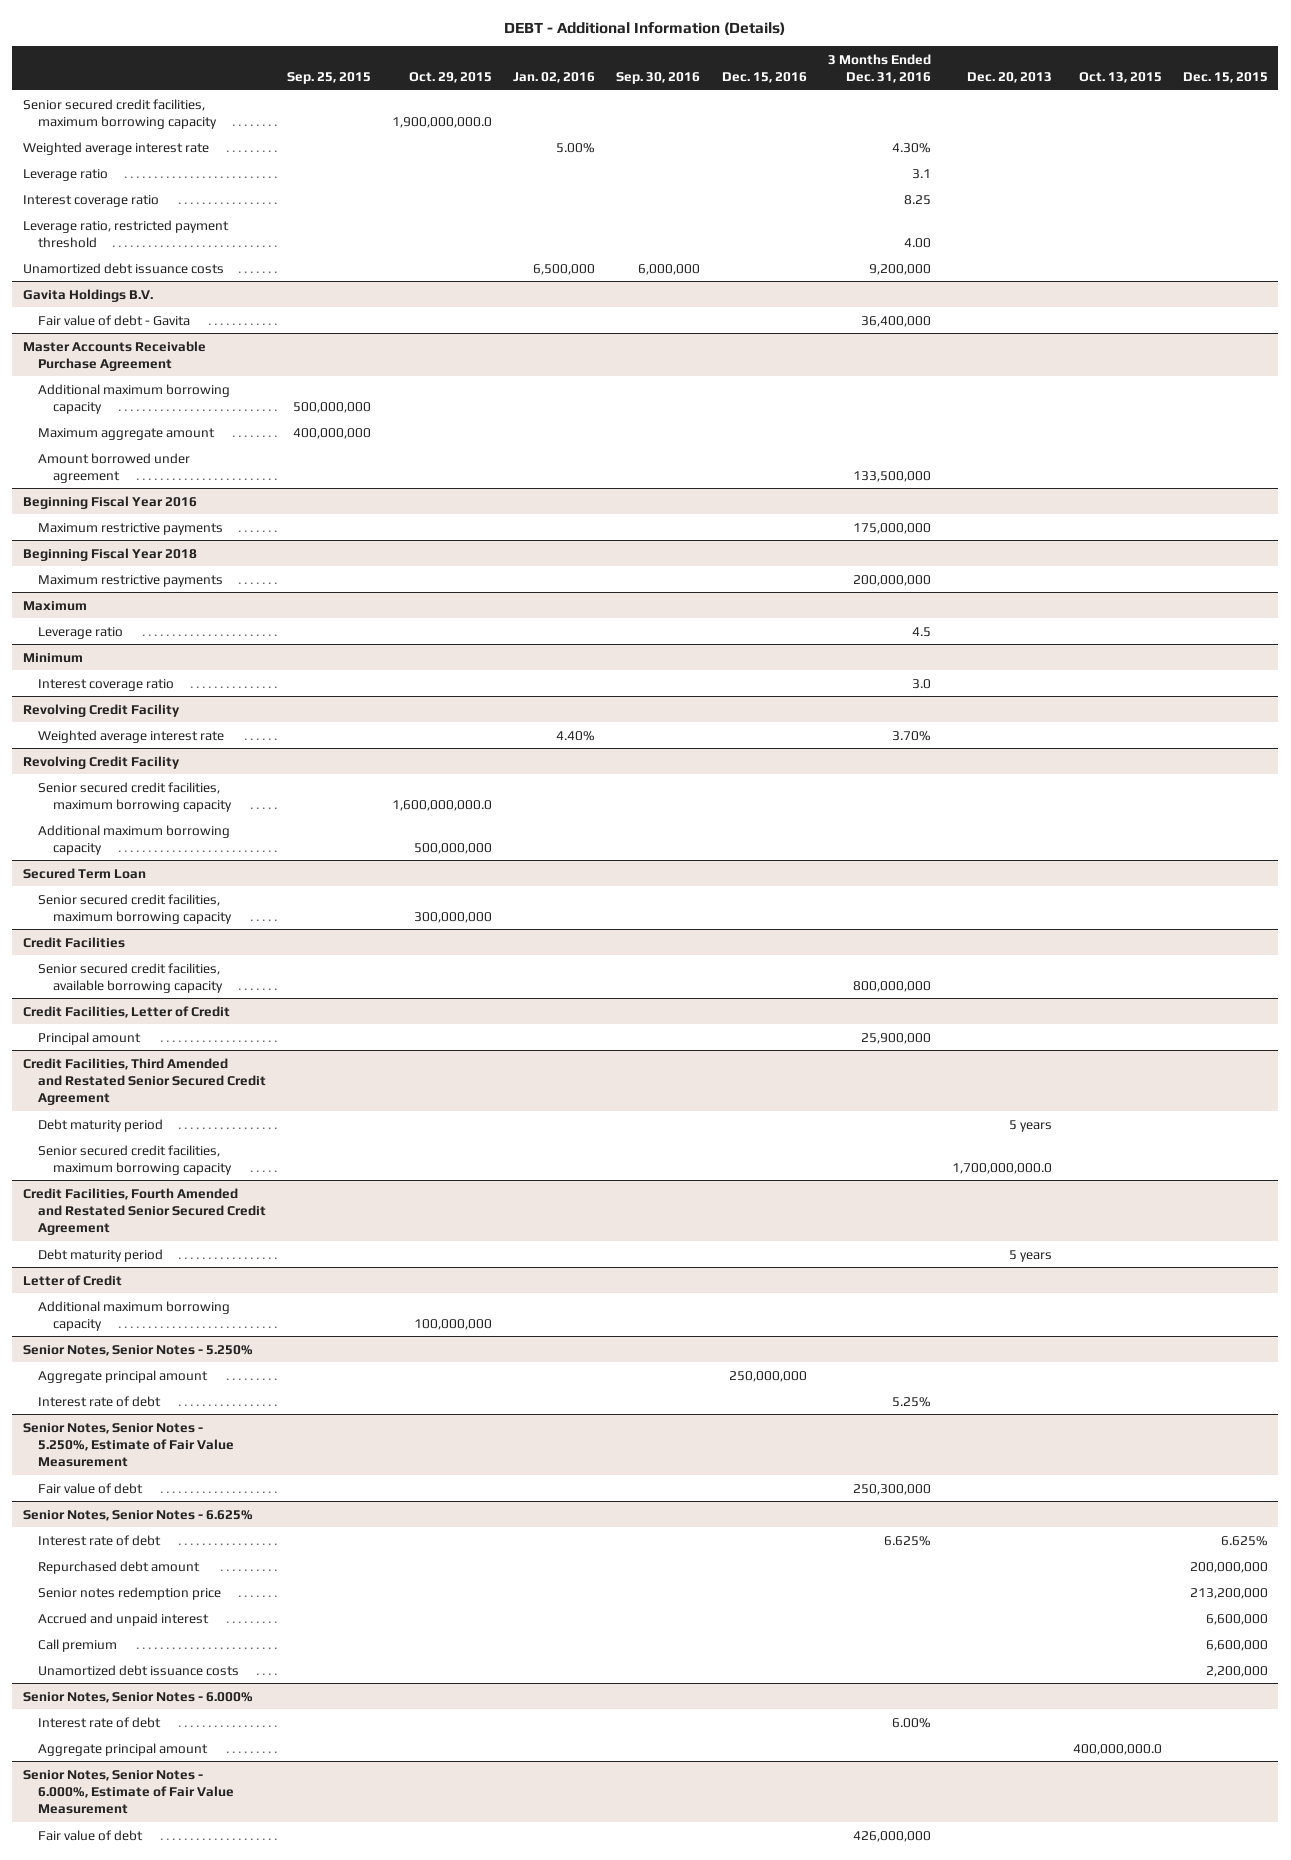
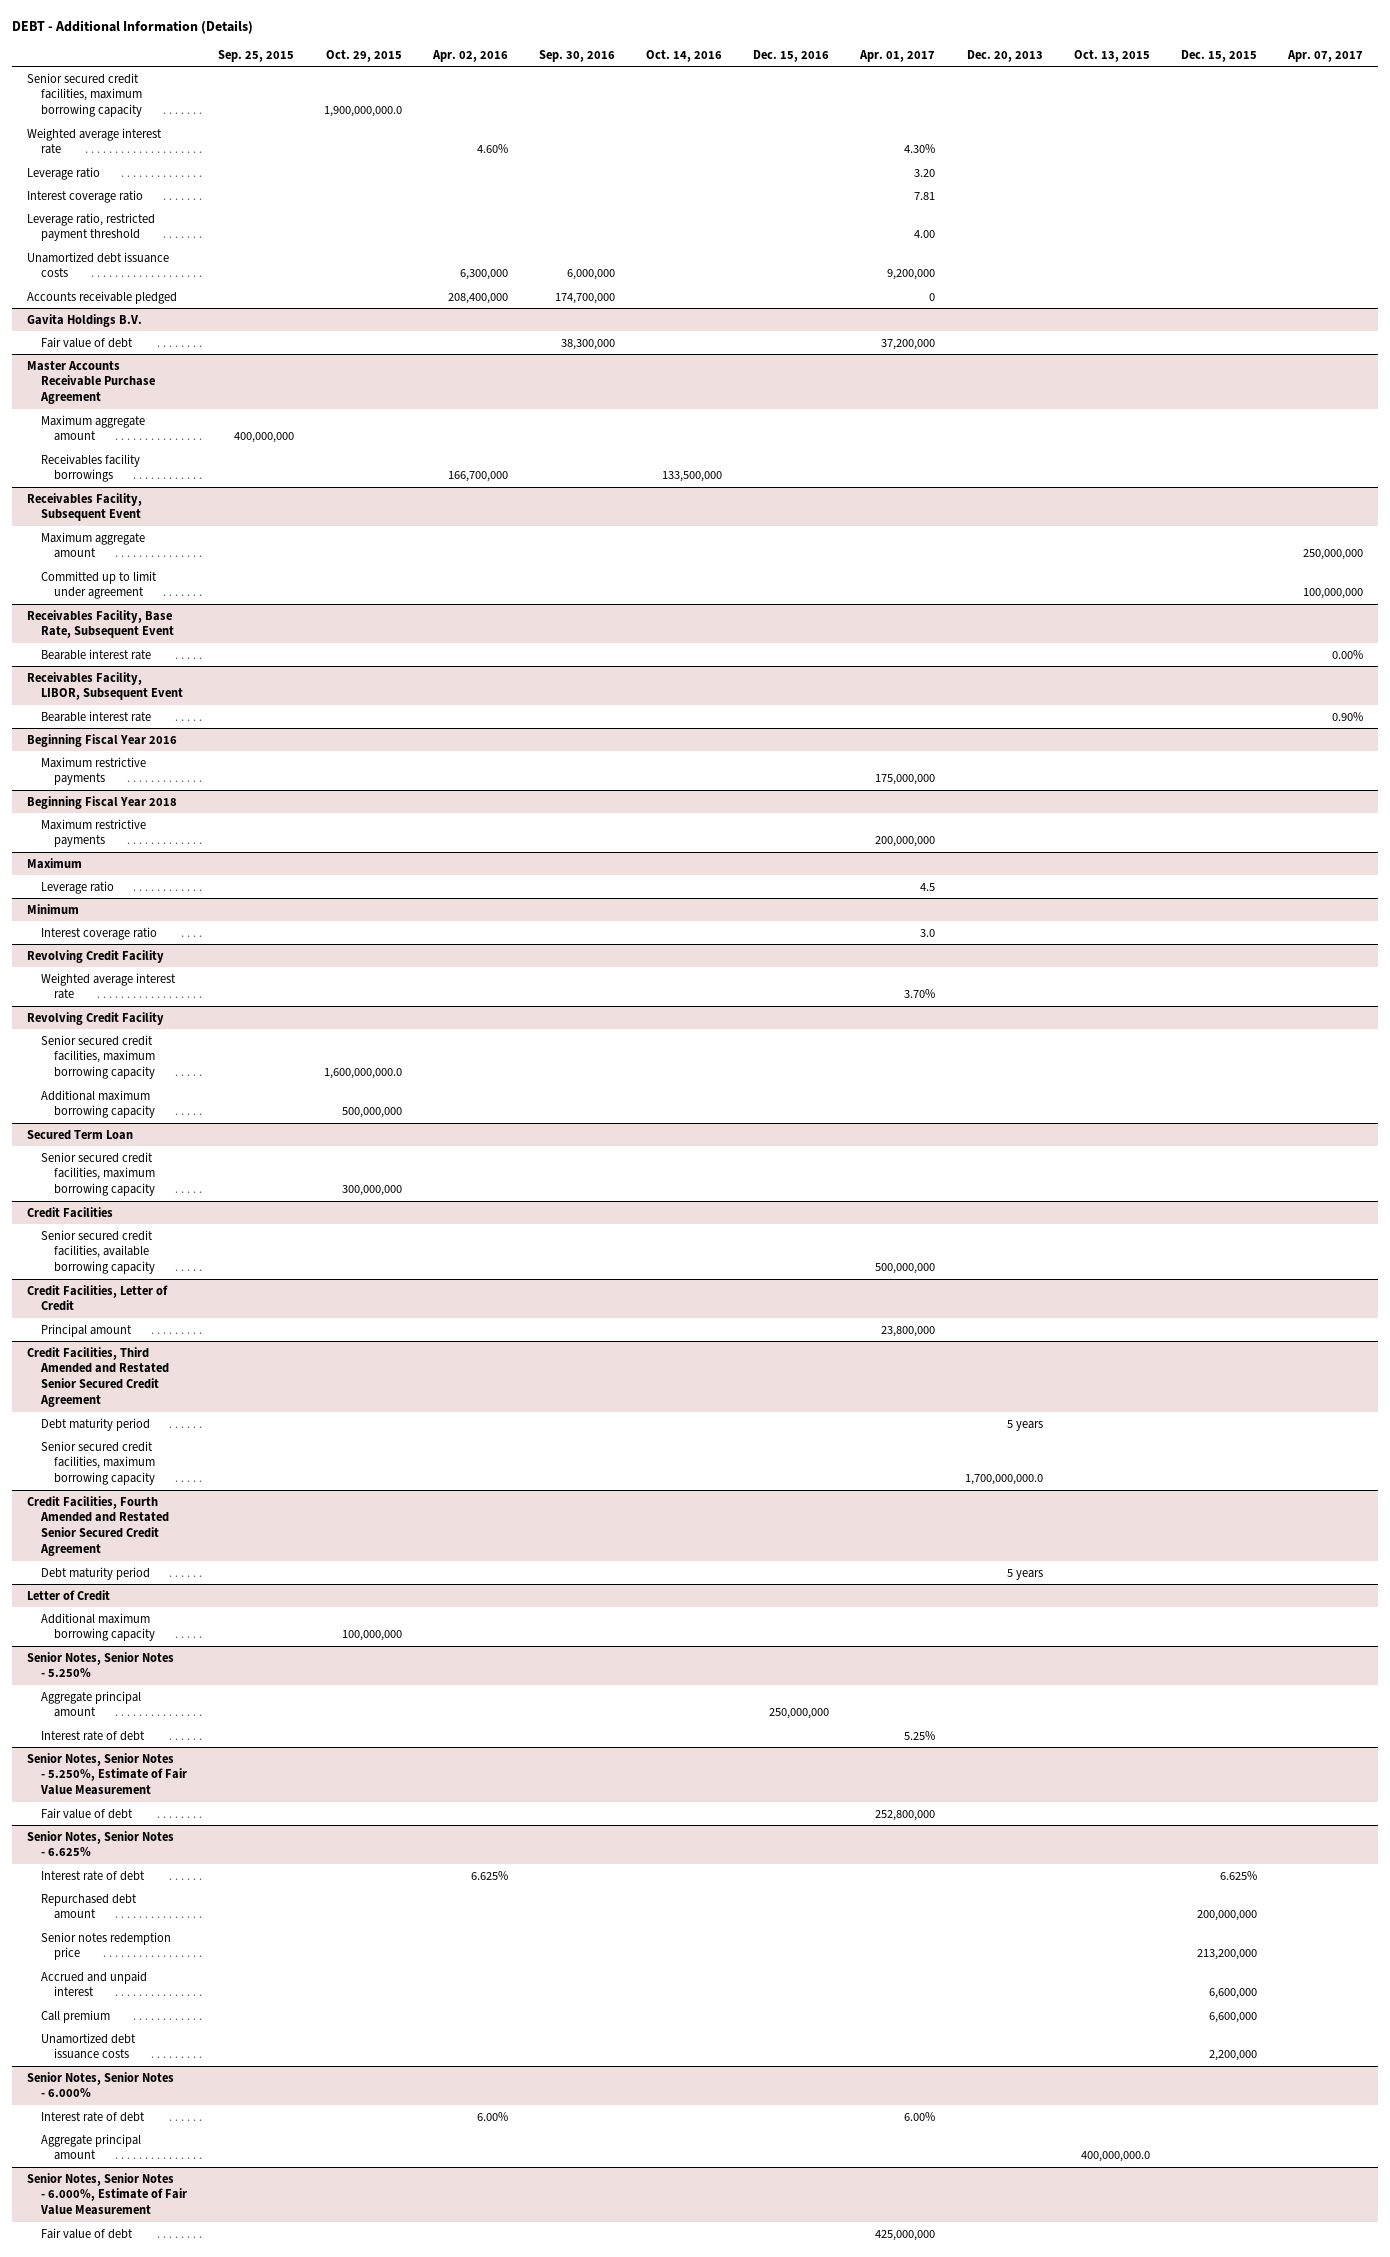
- | Sep. 25, 2015 | Oct. 29, 2015 | Jan. 02, 2016 | Sep. 30, 2016 | Dec. 15, 2016 | 3 Months Ended Dec. 31, 2016 | Dec. 20, 2013 | Oct. 13, 2015 | Dec. 15, 2015
+ | Sep. 25, 2015 | Oct. 29, 2015 | Apr. 02, 2016 | Sep. 30, 2016 | Oct. 14, 2016 | Dec. 15, 2016 | Apr. 01, 2017 | Dec. 20, 2013 | Oct. 13, 2015 | Dec. 15, 2015 | Apr. 07, 2017
+ Accounts receivable pledged | | | 208,400,000 | 174,700,000 | | | 0 | | | |
@ Gavita Holdings B.V.
- Fair value of debt - Gavita | | | | | | 36,400,000 | | |
+ Fair value of debt | | | | 38,300,000 | | | 37,200,000 | | | |
@ Master Accounts Receivable Purchase Agreement
- Additional maximum borrowing capacity | 500,000,000 | | | | | | | |
- Amount borrowed under agreement | | | | | | 133,500,000 | | |
+ Receivables facility borrowings | | | 166,700,000 | | 133,500,000 | | | | | |
+ Receivables Facility, Subsequent Event
+ Maximum aggregate amount | | | | | | | | | | | 250,000,000
+ Committed up to limit under agreement | | | | | | | | | | | 100,000,000
+ Receivables Facility, Base Rate, Subsequent Event
+ Bearable interest rate | | | | | | | | | | | 0.00%
+ Receivables Facility, LIBOR, Subsequent Event
+ Bearable interest rate | | | | | | | | | | | 0.90%

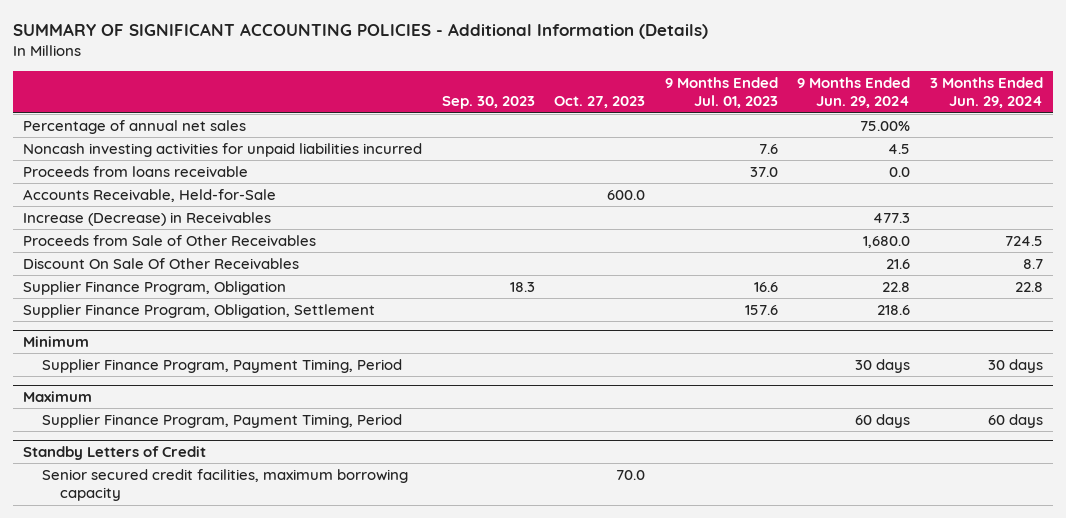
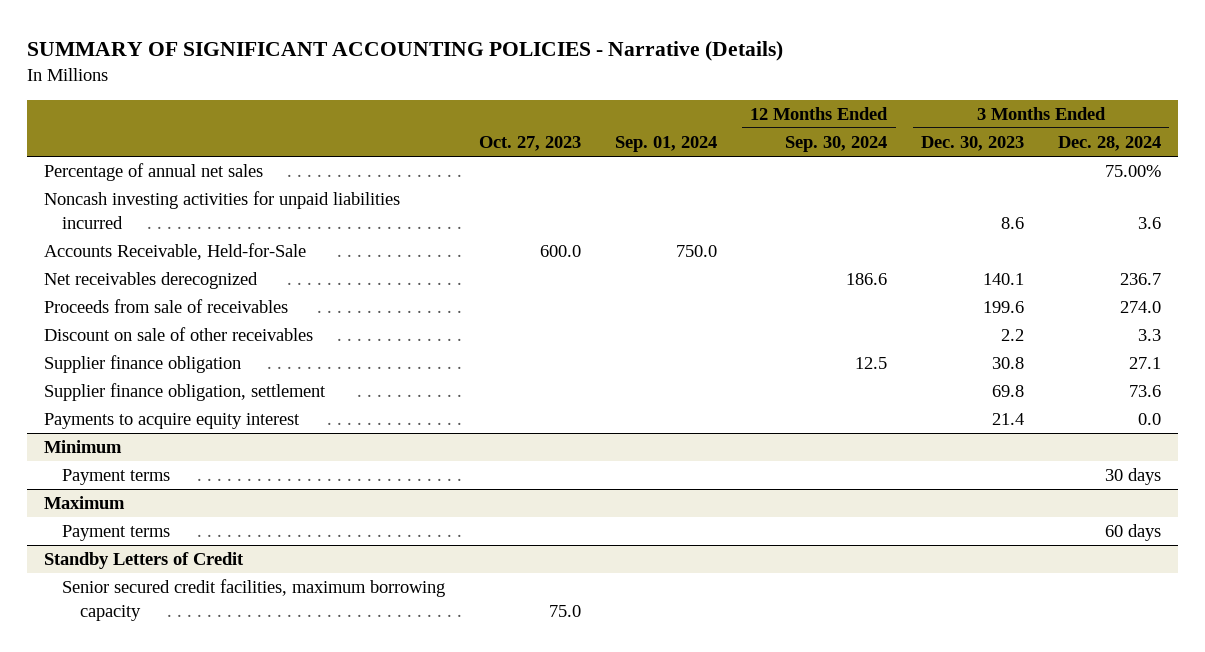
- SUMMARY OF SIGNIFICANT ACCOUNTING POLICIES - Additional Information (Details)
+ SUMMARY OF SIGNIFICANT ACCOUNTING POLICIES - Narrative (Details)
- | Sep. 30, 2023 | Oct. 27, 2023 | 9 Months Ended Jul. 01, 2023 | 9 Months Ended Jun. 29, 2024 | 3 Months Ended Jun. 29, 2024
+ | Oct. 27, 2023 | Sep. 01, 2024 | 12 Months Ended Sep. 30, 2024 | 3 Months Ended Dec. 30, 2023 | 3 Months Ended Dec. 28, 2024
- Proceeds from loans receivable | | | 37.0 | 0.0 |
- Increase (Decrease) in Receivables | | | | 477.3 |
- Proceeds from Sale of Other Receivables | | | | 1,680.0 | 724.5
- Discount On Sale Of Other Receivables | | | | 21.6 | 8.7
- Supplier Finance Program, Obligation | 18.3 | | 16.6 | 22.8 | 22.8
- Supplier Finance Program, Obligation, Settlement | | | 157.6 | 218.6 |
+ Net receivables derecognized | | | 186.6 | 140.1 | 236.7
+ Proceeds from sale of receivables | | | | 199.6 | 274.0
+ Discount on sale of other receivables | | | | 2.2 | 3.3
+ Supplier finance obligation | | | 12.5 | 30.8 | 27.1
+ Supplier finance obligation, settlement | | | | 69.8 | 73.6
+ Payments to acquire equity interest | | | | 21.4 | 0.0
@ Minimum
- Supplier Finance Program, Payment Timing, Period | | | | 30 days | 30 days
+ Payment terms | | | | | 30 days
@ Maximum
- Supplier Finance Program, Payment Timing, Period | | | | 60 days | 60 days
+ Payment terms | | | | | 60 days
@ Standby Letters of Credit
- Senior secured credit facilities, maximum borrowing capacity | | 70.0 | | |
+ Senior secured credit facilities, maximum borrowing capacity | 75.0 | | | |

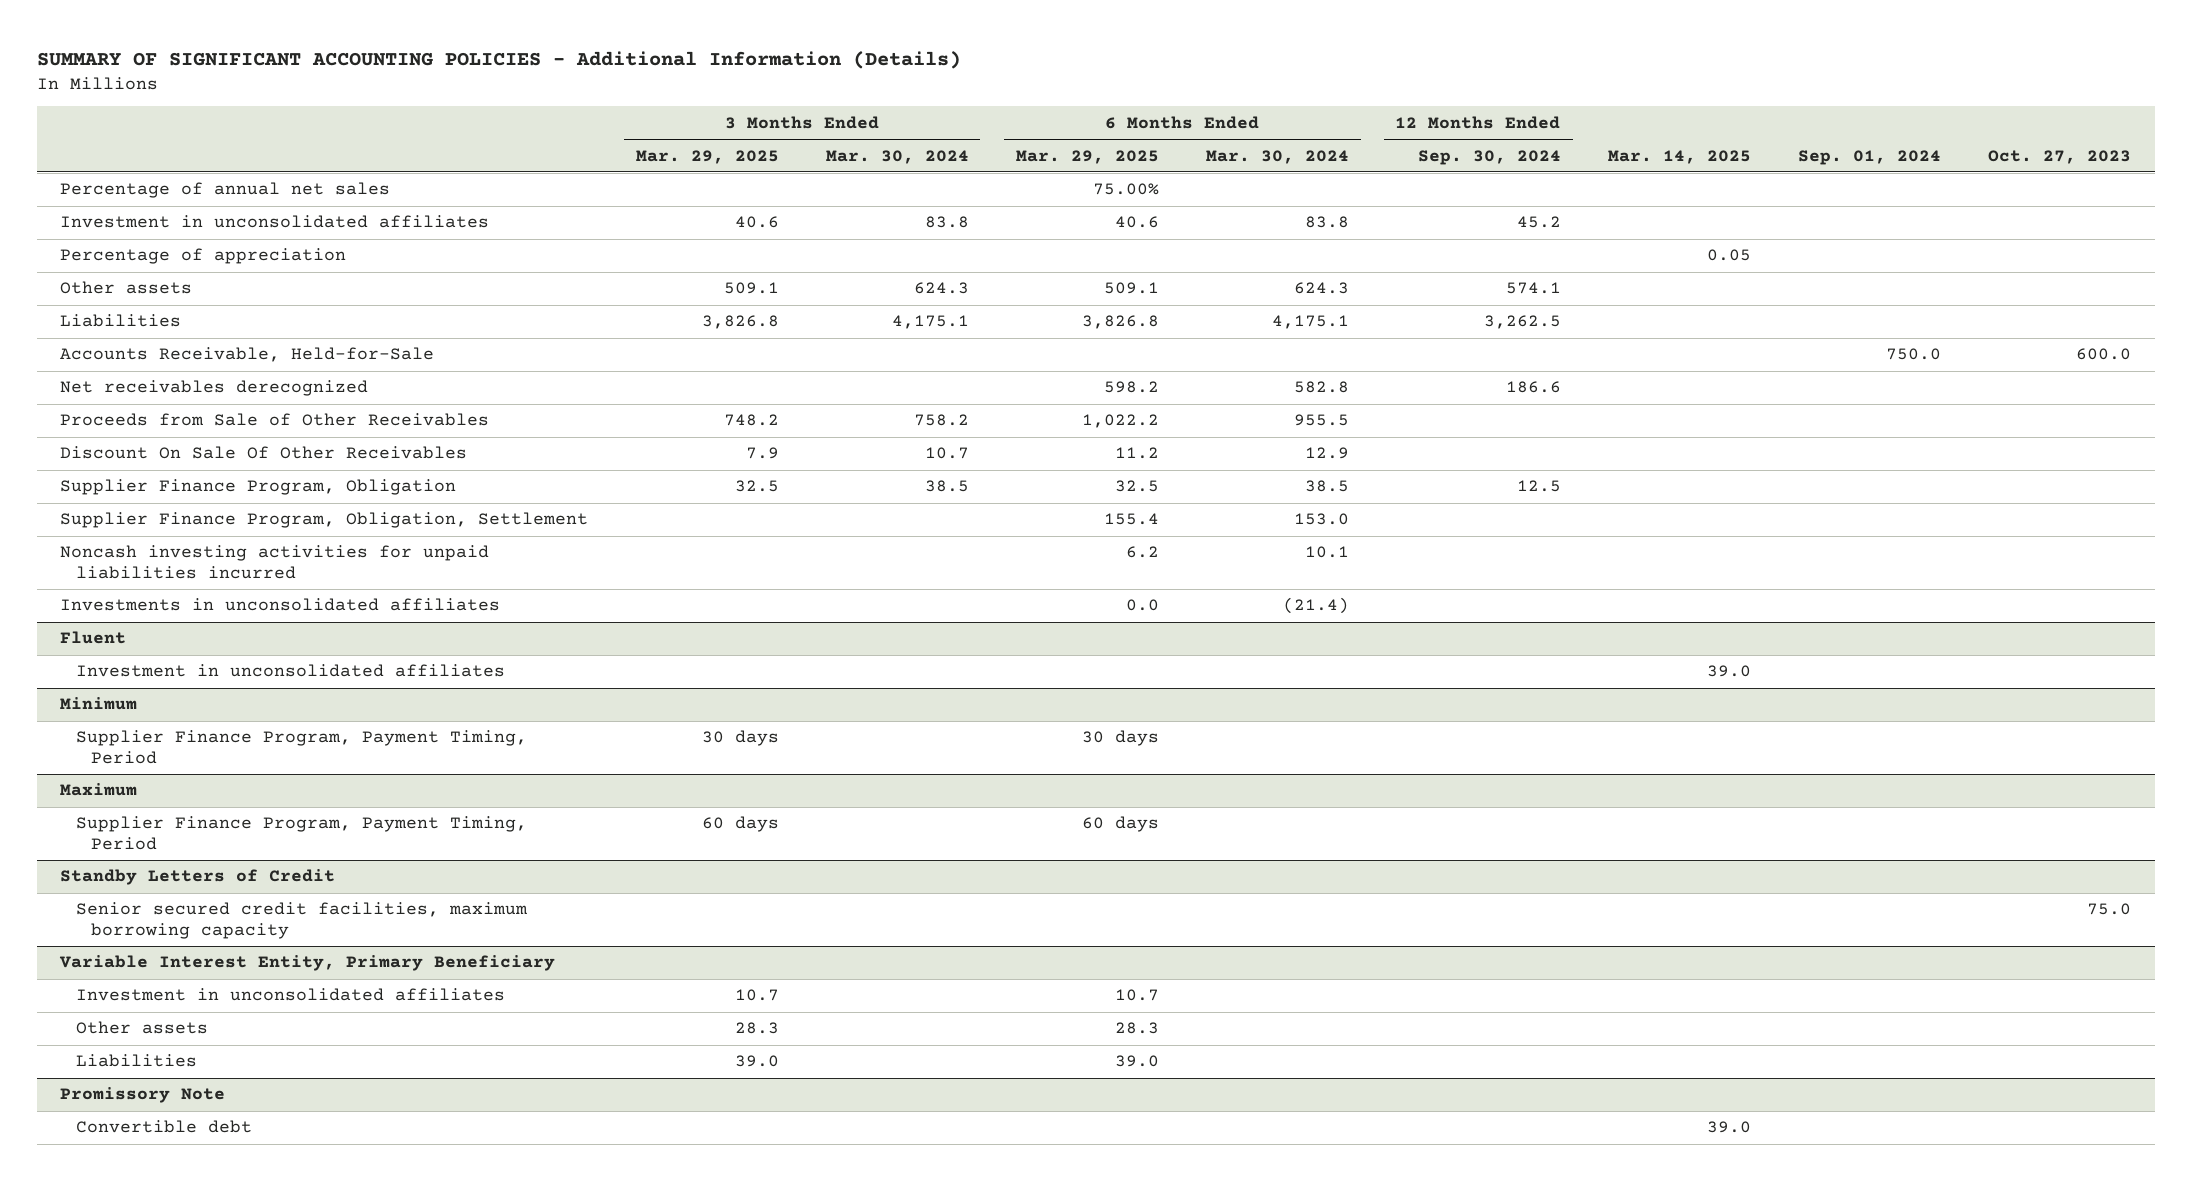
- SUMMARY OF SIGNIFICANT ACCOUNTING POLICIES - Narrative (Details)
+ SUMMARY OF SIGNIFICANT ACCOUNTING POLICIES - Additional Information (Details)
- | Oct. 27, 2023 | Sep. 01, 2024 | 12 Months Ended Sep. 30, 2024 | 3 Months Ended Dec. 30, 2023 | 3 Months Ended Dec. 28, 2024
+ | 3 Months Ended Mar. 29, 2025 | 3 Months Ended Mar. 30, 2024 | 6 Months Ended Mar. 29, 2025 | 6 Months Ended Mar. 30, 2024 | 12 Months Ended Sep. 30, 2024 | Mar. 14, 2025 | Sep. 01, 2024 | Oct. 27, 2023
+ Investment in unconsolidated affiliates | 40.6 | 83.8 | 40.6 | 83.8 | 45.2 | | |
+ Percentage of appreciation | | | | | | 0.05 | |
+ Other assets | 509.1 | 624.3 | 509.1 | 624.3 | 574.1 | | |
+ Liabilities | 3,826.8 | 4,175.1 | 3,826.8 | 4,175.1 | 3,262.5 | | |
- Proceeds from sale of receivables | | | | 199.6 | 274.0
- Discount on sale of other receivables | | | | 2.2 | 3.3
- Supplier finance obligation | | | 12.5 | 30.8 | 27.1
- Supplier finance obligation, settlement | | | | 69.8 | 73.6
- Payments to acquire equity interest | | | | 21.4 | 0.0
+ Proceeds from Sale of Other Receivables | 748.2 | 758.2 | 1,022.2 | 955.5 | | | |
+ Discount On Sale Of Other Receivables | 7.9 | 10.7 | 11.2 | 12.9 | | | |
+ Supplier Finance Program, Obligation | 32.5 | 38.5 | 32.5 | 38.5 | 12.5 | | |
+ Supplier Finance Program, Obligation, Settlement | | | 155.4 | 153.0 | | | |
moved down: Noncash investing activities for unpaid liabilities incurred | | | 6.2 | 10.1 | | | |
+ Investments in unconsolidated affiliates | | | 0.0 | (21.4) | | | |
+ Fluent
+ Investment in unconsolidated affiliates | | | | | | 39.0 | |
@ Minimum
- Payment terms | | | | | 30 days
+ Supplier Finance Program, Payment Timing, Period | 30 days | | 30 days | | | | |
@ Maximum
- Payment terms | | | | | 60 days
+ Supplier Finance Program, Payment Timing, Period | 60 days | | 60 days | | | | |
+ Variable Interest Entity, Primary Beneficiary
+ Investment in unconsolidated affiliates | 10.7 | | 10.7 | | | | |
+ Other assets | 28.3 | | 28.3 | | | | |
+ Liabilities | 39.0 | | 39.0 | | | | |
+ Promissory Note
+ Convertible debt | | | | | | 39.0 | |

